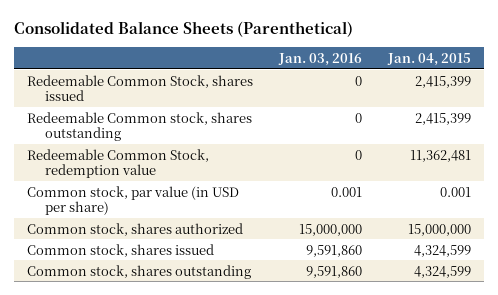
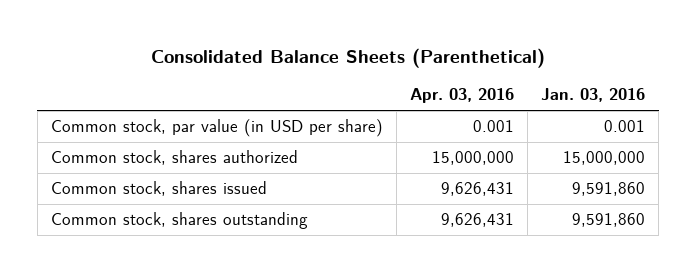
- | Jan. 03, 2016 | Jan. 04, 2015
+ | Apr. 03, 2016 | Jan. 03, 2016
- Redeemable Common Stock, shares issued | 0 | 2,415,399
- Redeemable Common stock, shares outstanding | 0 | 2,415,399
- Redeemable Common Stock, redemption value | 0 | 11,362,481

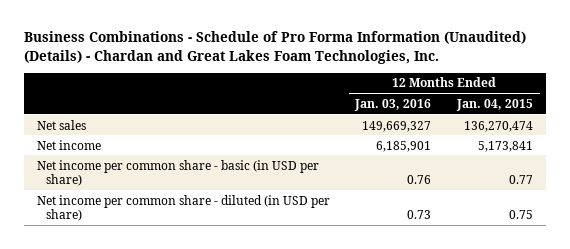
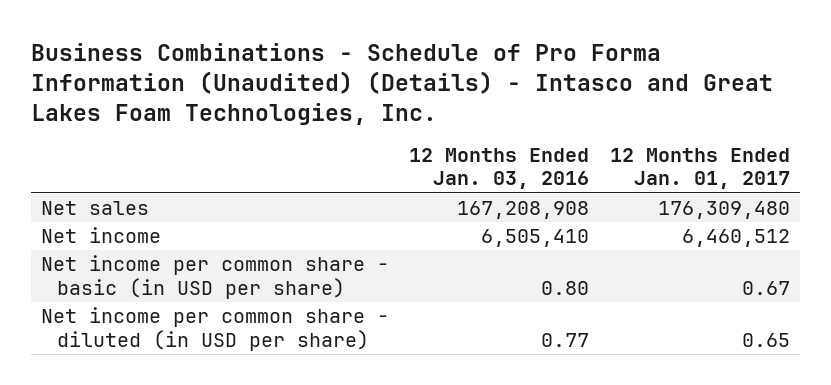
- Business Combinations - Schedule of Pro Forma Information (Unaudited) (Details) - Chardan and Great Lakes Foam Technologies, Inc.
+ Business Combinations - Schedule of Pro Forma Information (Unaudited) (Details) - Intasco and Great Lakes Foam Technologies, Inc.
- | 12 Months Ended Jan. 03, 2016 | 12 Months Ended Jan. 04, 2015
+ | 12 Months Ended Jan. 03, 2016 | 12 Months Ended Jan. 01, 2017
- Net sales | 149,669,327 | 136,270,474
- Net income | 6,185,901 | 5,173,841
- Net income per common share - basic (in USD per share) | 0.76 | 0.77
- Net income per common share - diluted (in USD per share) | 0.73 | 0.75
+ Net sales | 167,208,908 | 176,309,480
+ Net income | 6,505,410 | 6,460,512
+ Net income per common share - basic (in USD per share) | 0.80 | 0.67
+ Net income per common share - diluted (in USD per share) | 0.77 | 0.65

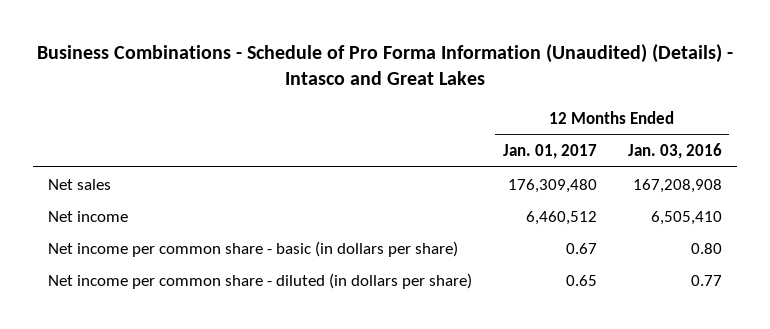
- Business Combinations - Schedule of Pro Forma Information (Unaudited) (Details) - Intasco and Great Lakes Foam Technologies, Inc.
+ Business Combinations - Schedule of Pro Forma Information (Unaudited) (Details) - Intasco and Great Lakes
- | 12 Months Ended Jan. 03, 2016 | 12 Months Ended Jan. 01, 2017
+ | 12 Months Ended Jan. 01, 2017 | 12 Months Ended Jan. 03, 2016
- Net income per common share - basic (in USD per share) | 0.80 | 0.67
- Net income per common share - diluted (in USD per share) | 0.77 | 0.65
+ Net income per common share - basic (in dollars per share) | 0.67 | 0.80
+ Net income per common share - diluted (in dollars per share) | 0.65 | 0.77

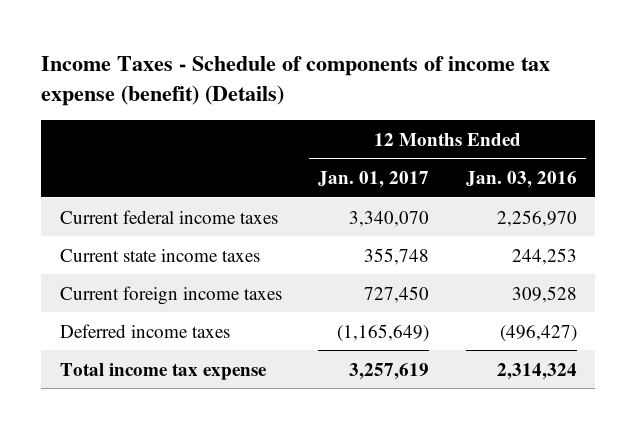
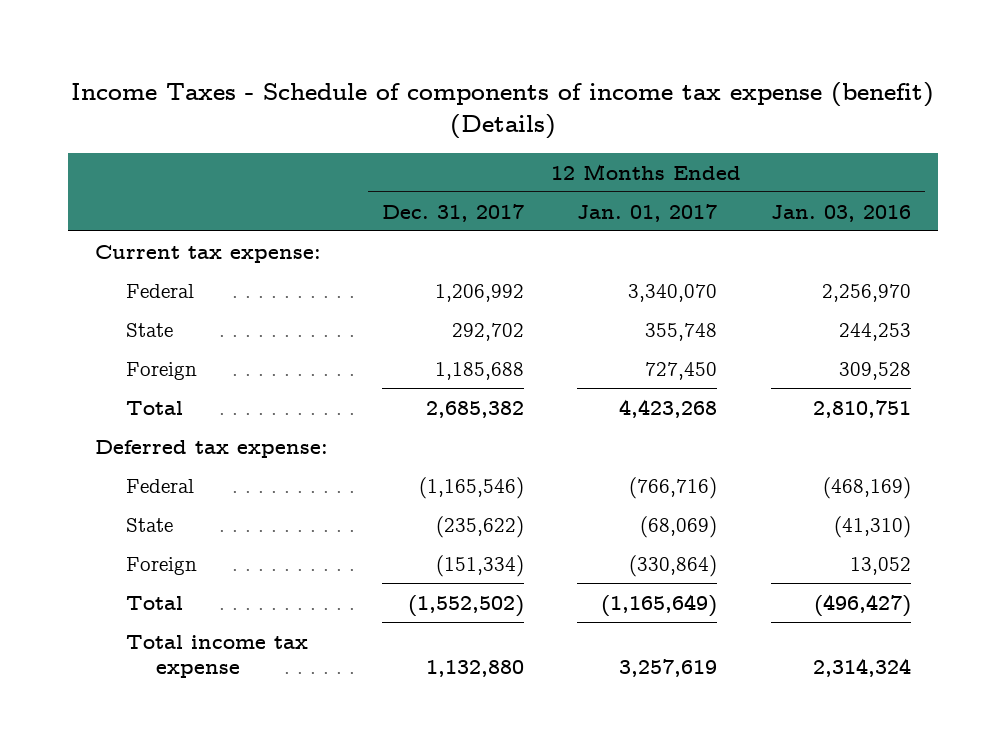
- | 12 Months Ended Jan. 01, 2017 | 12 Months Ended Jan. 03, 2016
+ | 12 Months Ended Dec. 31, 2017 | 12 Months Ended Jan. 01, 2017 | 12 Months Ended Jan. 03, 2016
- Current federal income taxes | 3,340,070 | 2,256,970
- Current state income taxes | 355,748 | 244,253
- Current foreign income taxes | 727,450 | 309,528
- Deferred income taxes | (1,165,649) | (496,427)
+ Current tax expense:
+ Federal | 1,206,992 | 3,340,070 | 2,256,970
+ State | 292,702 | 355,748 | 244,253
+ Foreign | 1,185,688 | 727,450 | 309,528
+ Total | 2,685,382 | 4,423,268 | 2,810,751
+ Deferred tax expense:
+ Federal | (1,165,546) | (766,716) | (468,169)
+ State | (235,622) | (68,069) | (41,310)
+ Foreign | (151,334) | (330,864) | 13,052
+ Total | (1,552,502) | (1,165,649) | (496,427)

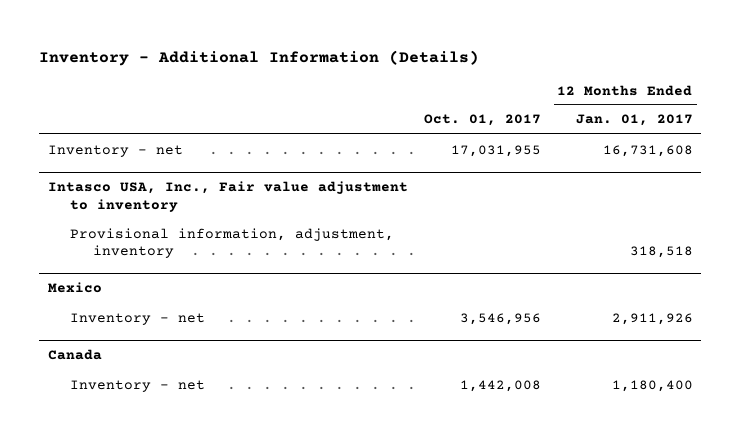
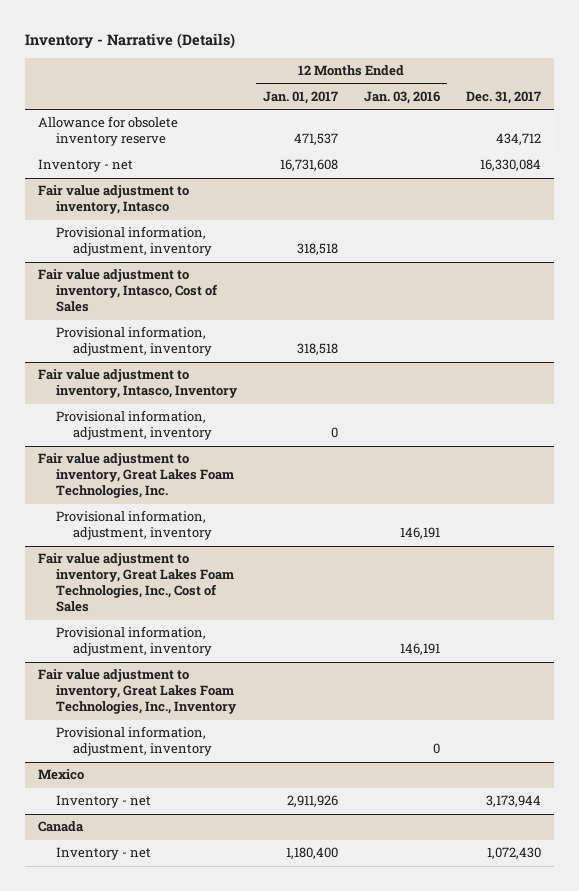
- Inventory - Additional Information (Details)
+ Inventory - Narrative (Details)
- | Oct. 01, 2017 | 12 Months Ended Jan. 01, 2017
+ | 12 Months Ended Jan. 01, 2017 | 12 Months Ended Jan. 03, 2016 | Dec. 31, 2017
+ Allowance for obsolete inventory reserve | 471,537 | | 434,712
- Intasco USA, Inc., Fair value adjustment to inventory
+ Fair value adjustment to inventory, Intasco
+ Fair value adjustment to inventory, Intasco, Cost of Sales
+ Provisional information, adjustment, inventory | 318,518 | |
+ Fair value adjustment to inventory, Intasco, Inventory
+ Provisional information, adjustment, inventory | 0 | |
+ Fair value adjustment to inventory, Great Lakes Foam Technologies, Inc.
+ Provisional information, adjustment, inventory | | 146,191 |
+ Fair value adjustment to inventory, Great Lakes Foam Technologies, Inc., Cost of Sales
+ Provisional information, adjustment, inventory | | 146,191 |
+ Fair value adjustment to inventory, Great Lakes Foam Technologies, Inc., Inventory
+ Provisional information, adjustment, inventory | | 0 |

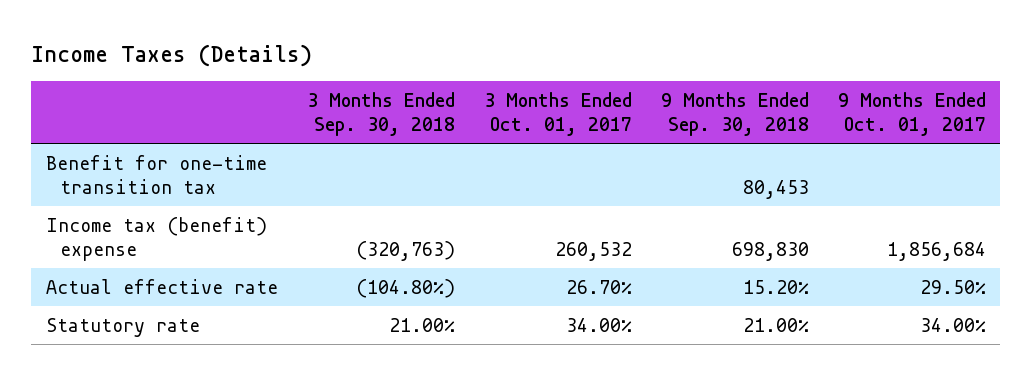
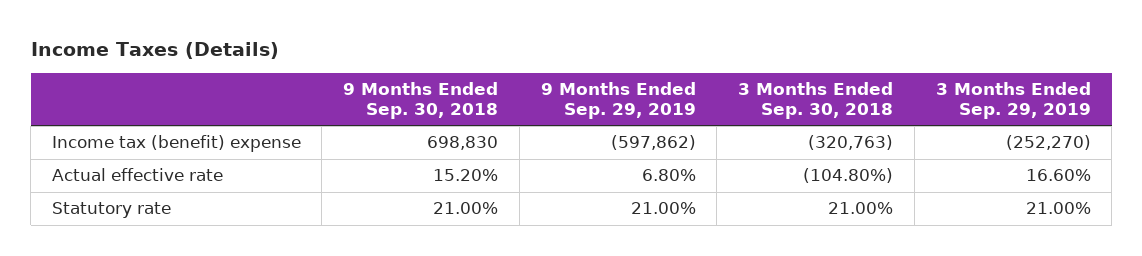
- | 3 Months Ended Sep. 30, 2018 | 3 Months Ended Oct. 01, 2017 | 9 Months Ended Sep. 30, 2018 | 9 Months Ended Oct. 01, 2017
+ | 9 Months Ended Sep. 30, 2018 | 9 Months Ended Sep. 29, 2019 | 3 Months Ended Sep. 30, 2018 | 3 Months Ended Sep. 29, 2019
- Benefit for one-time transition tax | | | 80,453 |

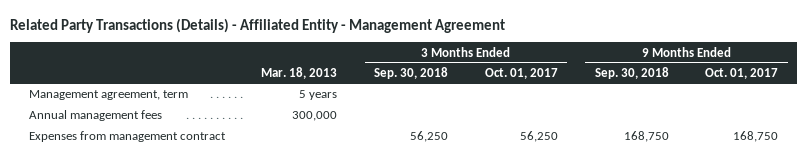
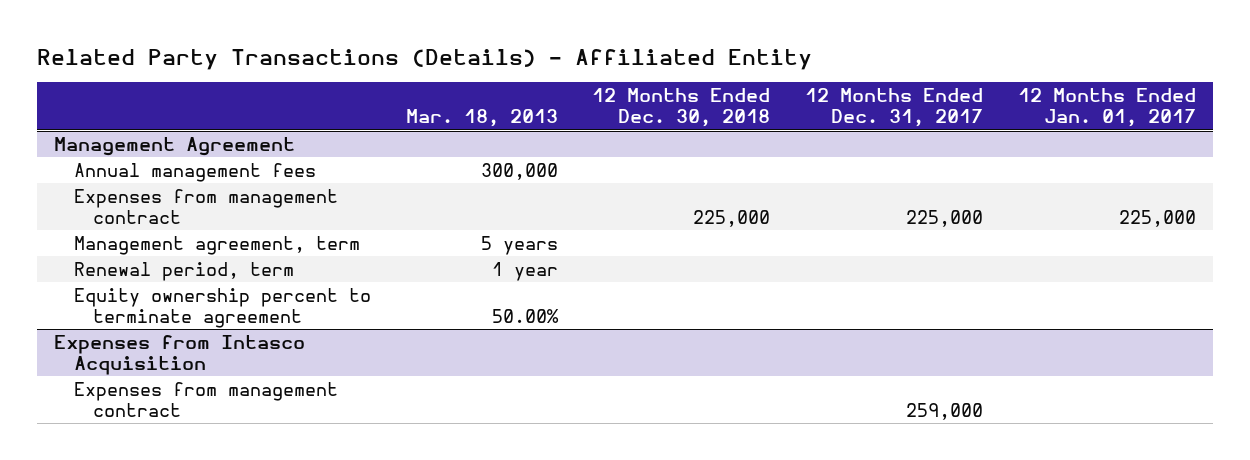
- Related Party Transactions (Details) - Affiliated Entity - Management Agreement
+ Related Party Transactions (Details) - Affiliated Entity
- | Mar. 18, 2013 | 3 Months Ended Sep. 30, 2018 | 3 Months Ended Oct. 01, 2017 | 9 Months Ended Sep. 30, 2018 | 9 Months Ended Oct. 01, 2017
+ | Mar. 18, 2013 | 12 Months Ended Dec. 30, 2018 | 12 Months Ended Dec. 31, 2017 | 12 Months Ended Jan. 01, 2017
- Management agreement, term | 5 years | | | |
+ Management Agreement
+ Management agreement, term | 5 years | | |
+ Renewal period, term | 1 year | | |
+ Equity ownership percent to terminate agreement | 50.00% | | |
+ Expenses from Intasco Acquisition
+ Expenses from management contract | | | 259,000 |

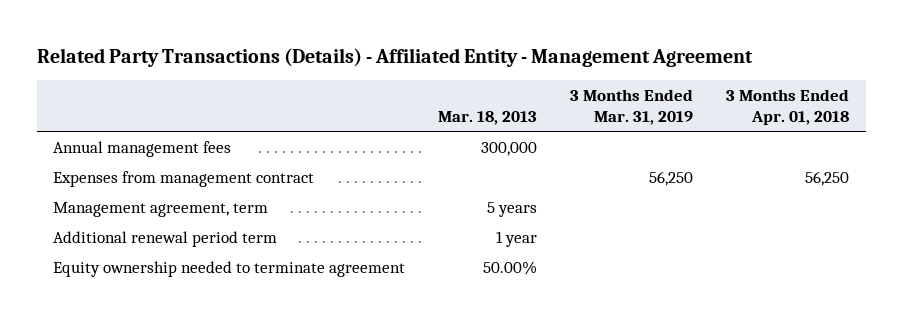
- Related Party Transactions (Details) - Affiliated Entity
+ Related Party Transactions (Details) - Affiliated Entity - Management Agreement
- | Mar. 18, 2013 | 12 Months Ended Dec. 30, 2018 | 12 Months Ended Dec. 31, 2017 | 12 Months Ended Jan. 01, 2017
+ | Mar. 18, 2013 | 3 Months Ended Mar. 31, 2019 | 3 Months Ended Apr. 01, 2018
- Management Agreement
- Renewal period, term | 1 year | | |
- Equity ownership percent to terminate agreement | 50.00% | | |
- Expenses from Intasco Acquisition
- Expenses from management contract | | | 259,000 |
+ Additional renewal period term | 1 year | |
+ Equity ownership needed to terminate agreement | 50.00% | |

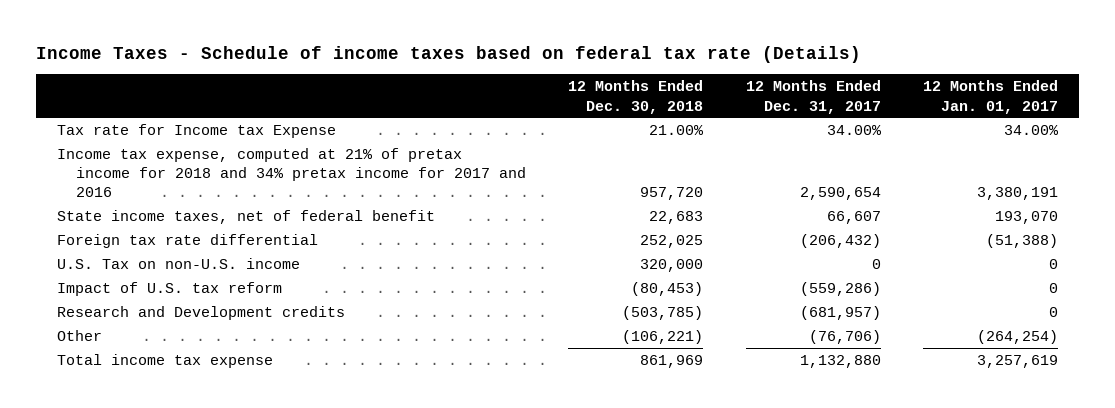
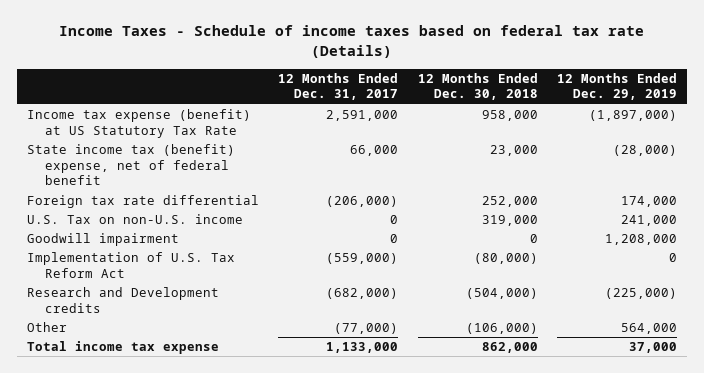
- | 12 Months Ended Dec. 30, 2018 | 12 Months Ended Dec. 31, 2017 | 12 Months Ended Jan. 01, 2017
+ | 12 Months Ended Dec. 31, 2017 | 12 Months Ended Dec. 30, 2018 | 12 Months Ended Dec. 29, 2019
- Tax rate for Income tax Expense | 21.00% | 34.00% | 34.00%
- Income tax expense, computed at 21% of pretax income for 2018 and 34% pretax income for 2017 and 2016 | 957,720 | 2,590,654 | 3,380,191
- State income taxes, net of federal benefit | 22,683 | 66,607 | 193,070
- Foreign tax rate differential | 252,025 | (206,432) | (51,388)
- U.S. Tax on non-U.S. income | 320,000 | 0 | 0
- Impact of U.S. tax reform | (80,453) | (559,286) | 0
- Research and Development credits | (503,785) | (681,957) | 0
- Other | (106,221) | (76,706) | (264,254)
- Total income tax expense | 861,969 | 1,132,880 | 3,257,619
+ Income tax expense (benefit) at US Statutory Tax Rate | 2,591,000 | 958,000 | (1,897,000)
+ State income tax (benefit) expense, net of federal benefit | 66,000 | 23,000 | (28,000)
+ Foreign tax rate differential | (206,000) | 252,000 | 174,000
+ U.S. Tax on non-U.S. income | 0 | 319,000 | 241,000
+ Goodwill impairment | 0 | 0 | 1,208,000
+ Implementation of U.S. Tax Reform Act | (559,000) | (80,000) | 0
+ Research and Development credits | (682,000) | (504,000) | (225,000)
+ Other | (77,000) | (106,000) | 564,000
+ Total income tax expense | 1,133,000 | 862,000 | 37,000

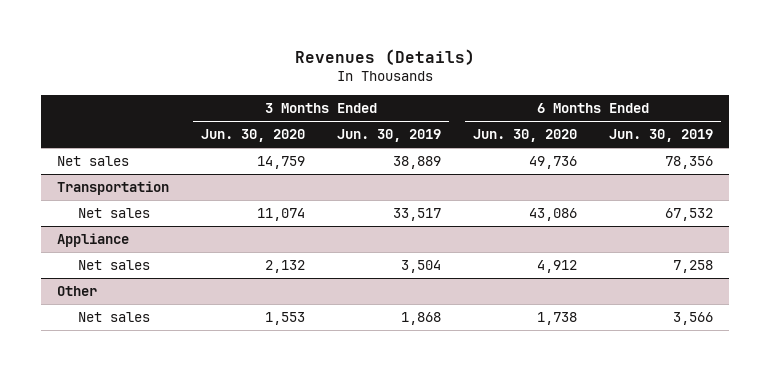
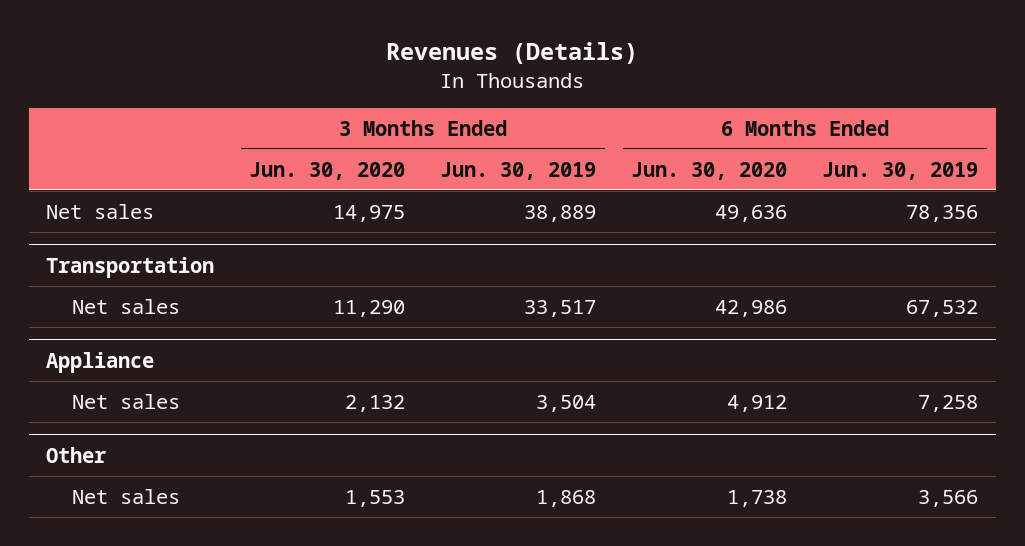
- Net sales | 14,759 | 38,889 | 49,736 | 78,356
+ Net sales | 14,975 | 38,889 | 49,636 | 78,356
@ Transportation
- Net sales | 11,074 | 33,517 | 43,086 | 67,532
+ Net sales | 11,290 | 33,517 | 42,986 | 67,532

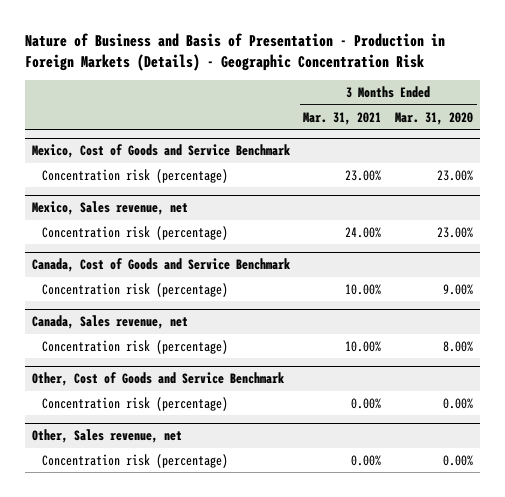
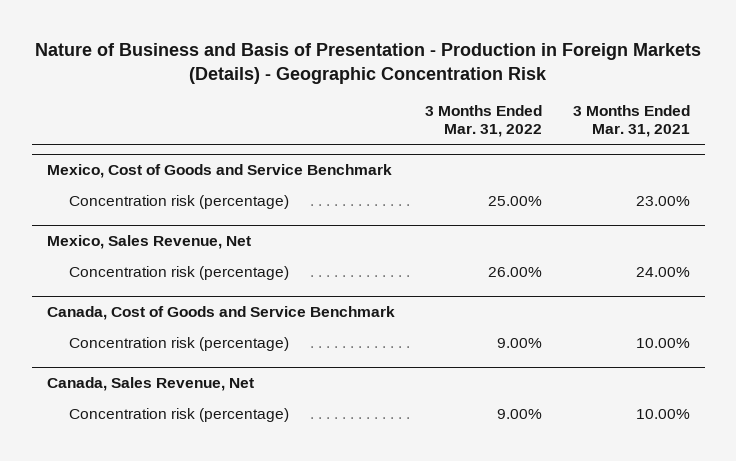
- | 3 Months Ended Mar. 31, 2021 | 3 Months Ended Mar. 31, 2020
+ | 3 Months Ended Mar. 31, 2022 | 3 Months Ended Mar. 31, 2021
- Mexico, Sales revenue, net
+ Mexico, Sales Revenue, Net
- Canada, Sales revenue, net
+ Canada, Sales Revenue, Net
- Other, Cost of Goods and Service Benchmark
- Concentration risk (percentage) | 0.00% | 0.00%
- Other, Sales revenue, net
- Concentration risk (percentage) | 0.00% | 0.00%

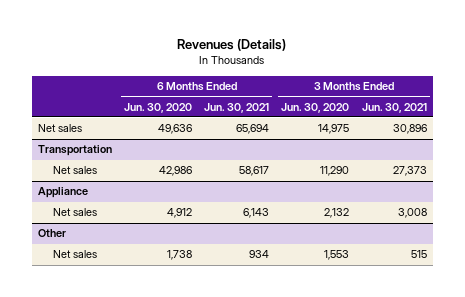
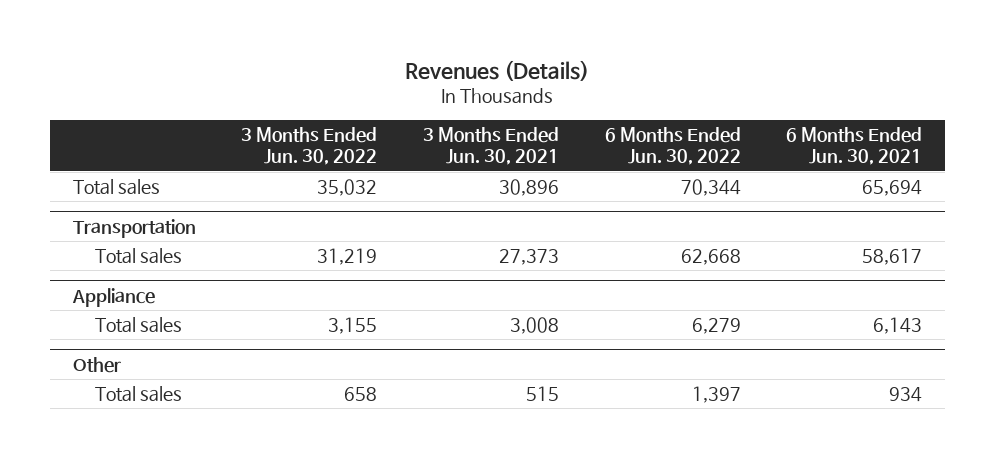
- | 6 Months Ended Jun. 30, 2020 | 6 Months Ended Jun. 30, 2021 | 3 Months Ended Jun. 30, 2020 | 3 Months Ended Jun. 30, 2021
+ | 3 Months Ended Jun. 30, 2022 | 3 Months Ended Jun. 30, 2021 | 6 Months Ended Jun. 30, 2022 | 6 Months Ended Jun. 30, 2021
- Net sales | 49,636 | 65,694 | 14,975 | 30,896
+ Total sales | 35,032 | 30,896 | 70,344 | 65,694
@ Transportation
- Net sales | 42,986 | 58,617 | 11,290 | 27,373
+ Total sales | 31,219 | 27,373 | 62,668 | 58,617
@ Appliance
- Net sales | 4,912 | 6,143 | 2,132 | 3,008
+ Total sales | 3,155 | 3,008 | 6,279 | 6,143
@ Other
- Net sales | 1,738 | 934 | 1,553 | 515
+ Total sales | 658 | 515 | 1,397 | 934

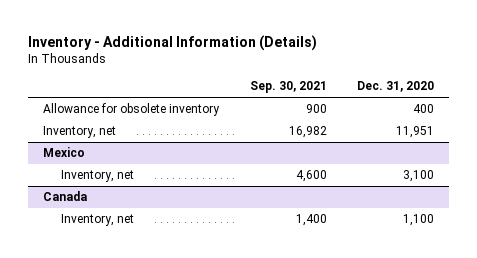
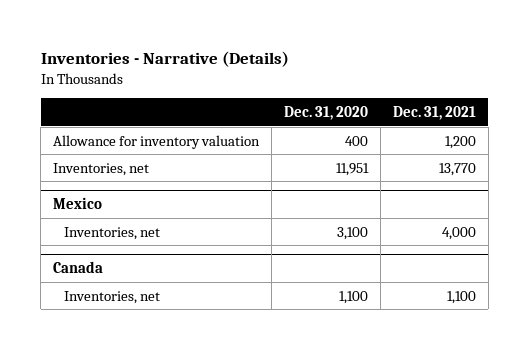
- Inventory - Additional Information (Details)
+ Inventories - Narrative (Details)
- | Sep. 30, 2021 | Dec. 31, 2020
+ | Dec. 31, 2020 | Dec. 31, 2021
- Allowance for obsolete inventory | 900 | 400
- Inventory, net | 16,982 | 11,951
+ Allowance for inventory valuation | 400 | 1,200
+ Inventories, net | 11,951 | 13,770
@ Mexico
- Inventory, net | 4,600 | 3,100
+ Inventories, net | 3,100 | 4,000
@ Canada
- Inventory, net | 1,400 | 1,100
+ Inventories, net | 1,100 | 1,100

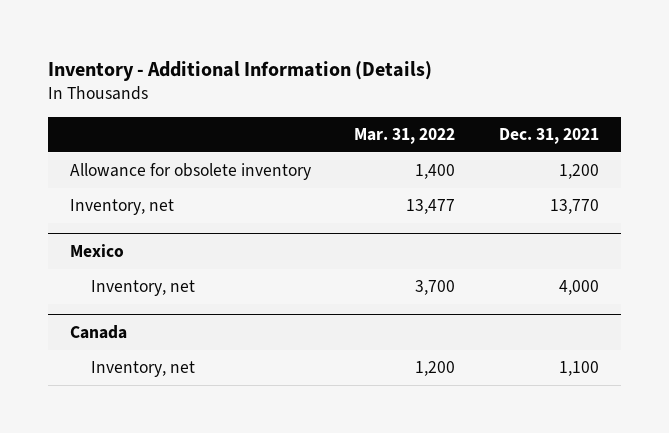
- Inventories - Narrative (Details)
+ Inventory - Additional Information (Details)
- | Dec. 31, 2020 | Dec. 31, 2021
+ | Mar. 31, 2022 | Dec. 31, 2021
- Allowance for inventory valuation | 400 | 1,200
- Inventories, net | 11,951 | 13,770
+ Allowance for obsolete inventory | 1,400 | 1,200
+ Inventory, net | 13,477 | 13,770
@ Mexico
- Inventories, net | 3,100 | 4,000
+ Inventory, net | 3,700 | 4,000
@ Canada
- Inventories, net | 1,100 | 1,100
+ Inventory, net | 1,200 | 1,100

